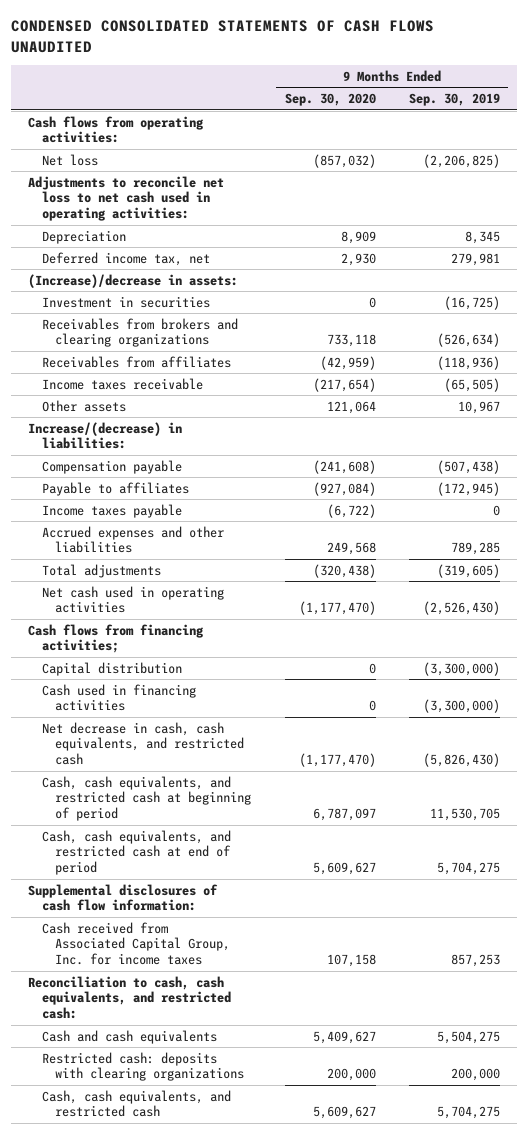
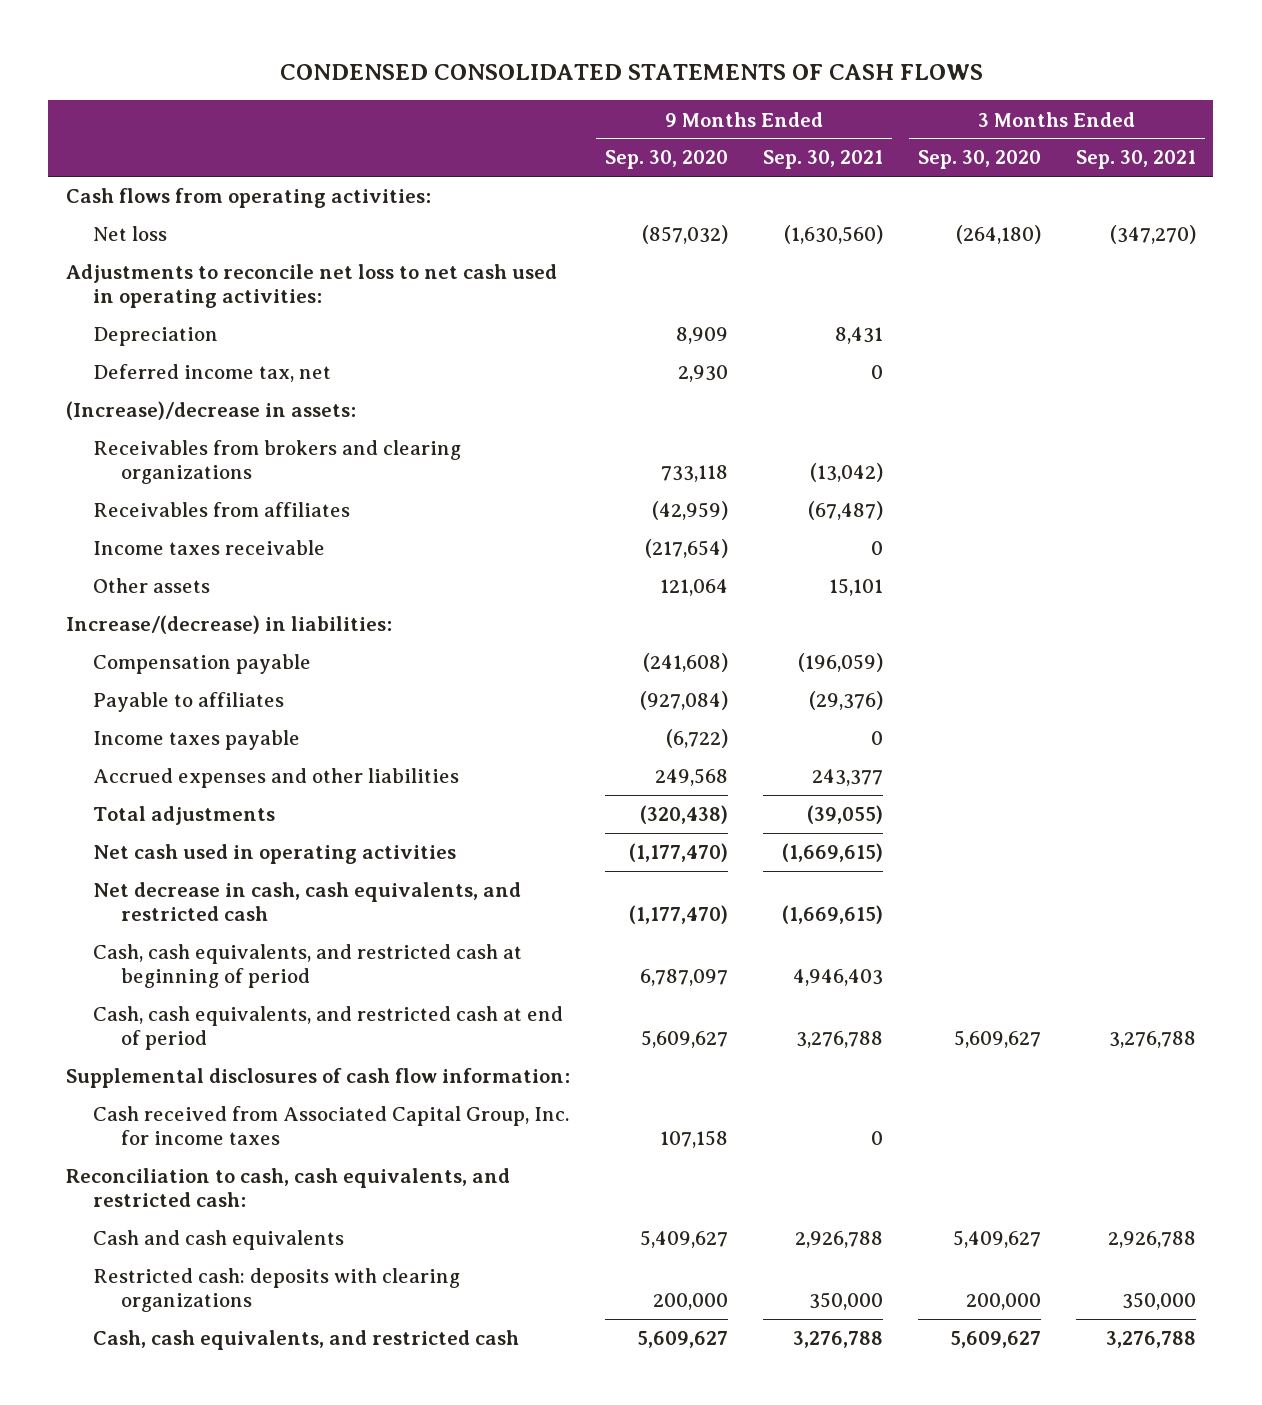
- CONDENSED CONSOLIDATED STATEMENTS OF CASH FLOWS UNAUDITED
+ CONDENSED CONSOLIDATED STATEMENTS OF CASH FLOWS
- | 9 Months Ended Sep. 30, 2020 | 9 Months Ended Sep. 30, 2019
+ | 9 Months Ended Sep. 30, 2020 | 9 Months Ended Sep. 30, 2021 | 3 Months Ended Sep. 30, 2020 | 3 Months Ended Sep. 30, 2021
- Investment in securities | 0 | (16,725)
- Cash flows from financing activities;
- Capital distribution | 0 | (3,300,000)
- Cash used in financing activities | 0 | (3,300,000)

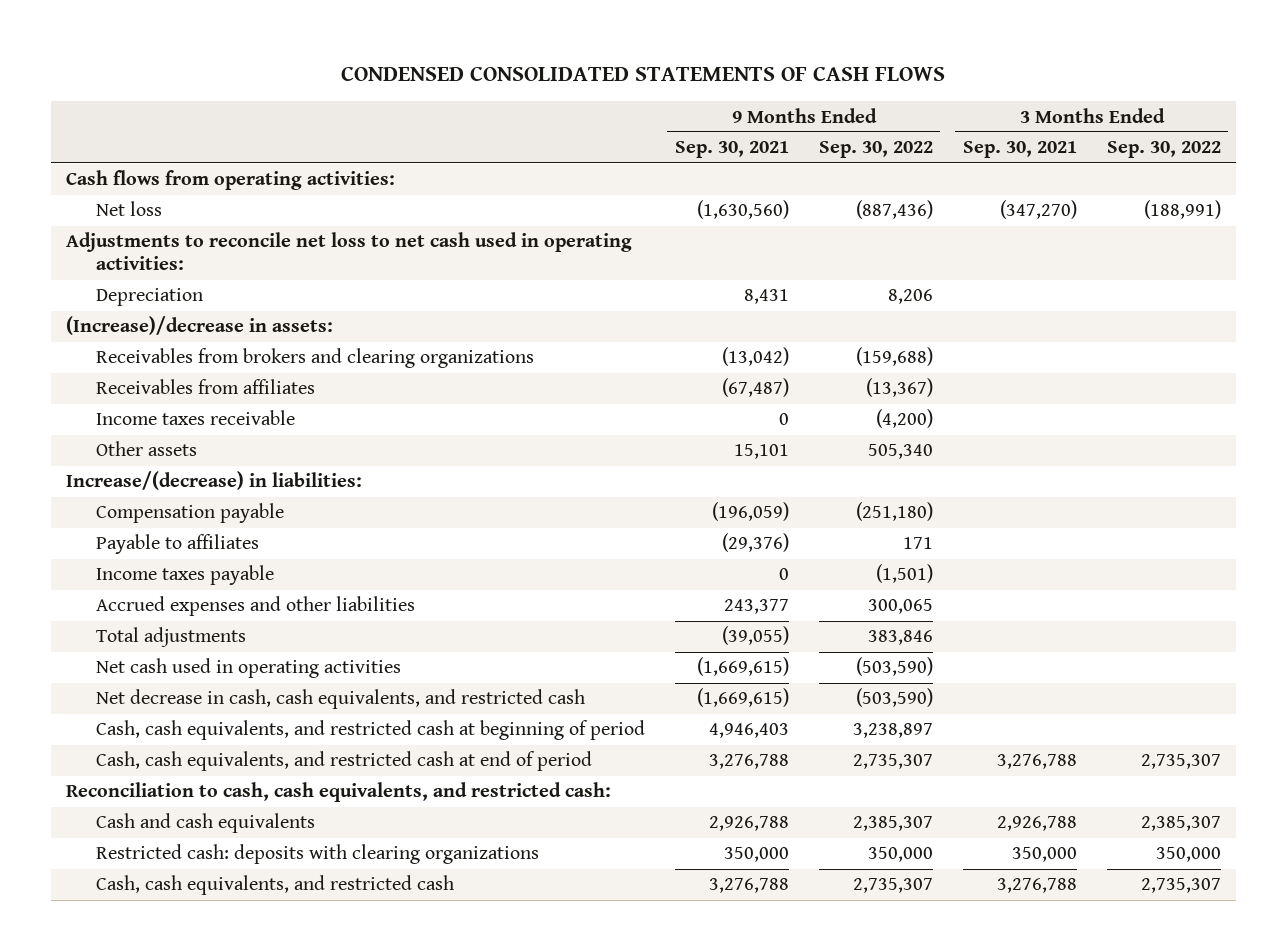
- | 9 Months Ended Sep. 30, 2020 | 9 Months Ended Sep. 30, 2021 | 3 Months Ended Sep. 30, 2020 | 3 Months Ended Sep. 30, 2021
+ | 9 Months Ended Sep. 30, 2021 | 9 Months Ended Sep. 30, 2022 | 3 Months Ended Sep. 30, 2021 | 3 Months Ended Sep. 30, 2022
- Deferred income tax, net | 2,930 | 0 | |
- Supplemental disclosures of cash flow information:
- Cash received from Associated Capital Group, Inc. for income taxes | 107,158 | 0 | |

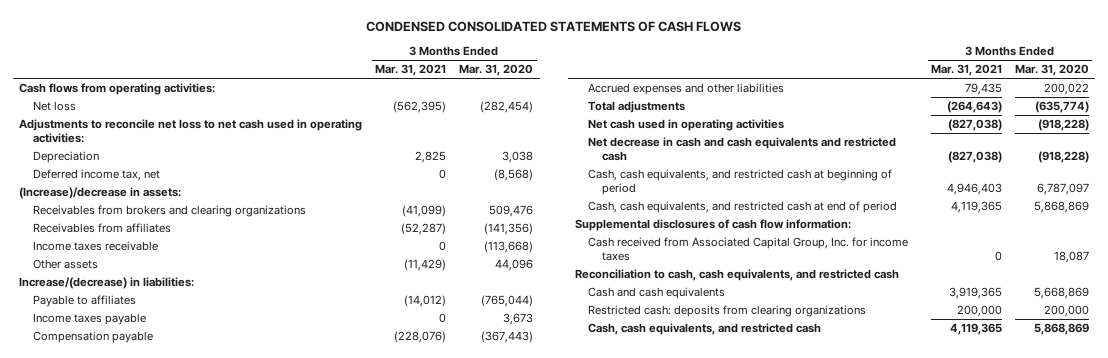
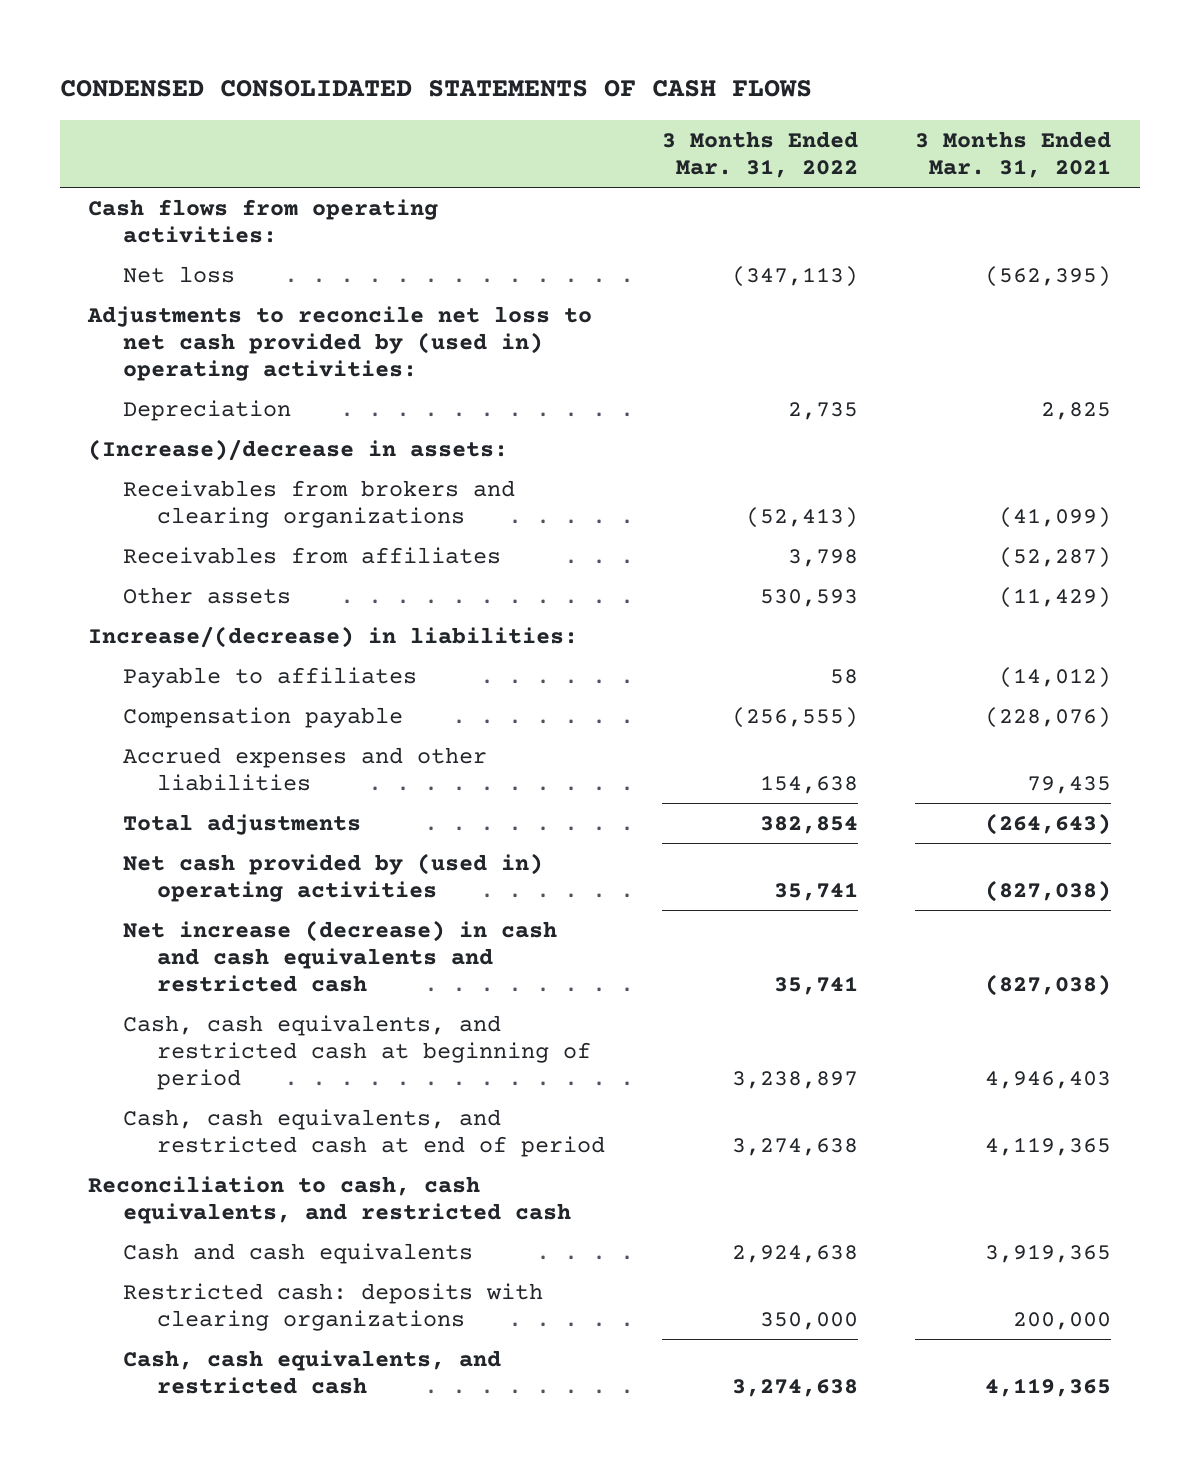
- | 3 Months Ended Mar. 31, 2021 | 3 Months Ended Mar. 31, 2020
+ | 3 Months Ended Mar. 31, 2022 | 3 Months Ended Mar. 31, 2021
- Adjustments to reconcile net loss to net cash used in operating activities:
+ Adjustments to reconcile net loss to net cash provided by (used in) operating activities:
- Deferred income tax, net | 0 | (8,568)
- Income taxes receivable | 0 | (113,668)
- Income taxes payable | 0 | 3,673
- Net cash used in operating activities | (827,038) | (918,228)
- Net decrease in cash and cash equivalents and restricted cash | (827,038) | (918,228)
+ Net cash provided by (used in) operating activities | 35,741 | (827,038)
+ Net increase (decrease) in cash and cash equivalents and restricted cash | 35,741 | (827,038)
- Supplemental disclosures of cash flow information:
- Cash received from Associated Capital Group, Inc. for income taxes | 0 | 18,087
- Restricted cash: deposits from clearing organizations | 200,000 | 200,000
+ Restricted cash: deposits with clearing organizations | 350,000 | 200,000

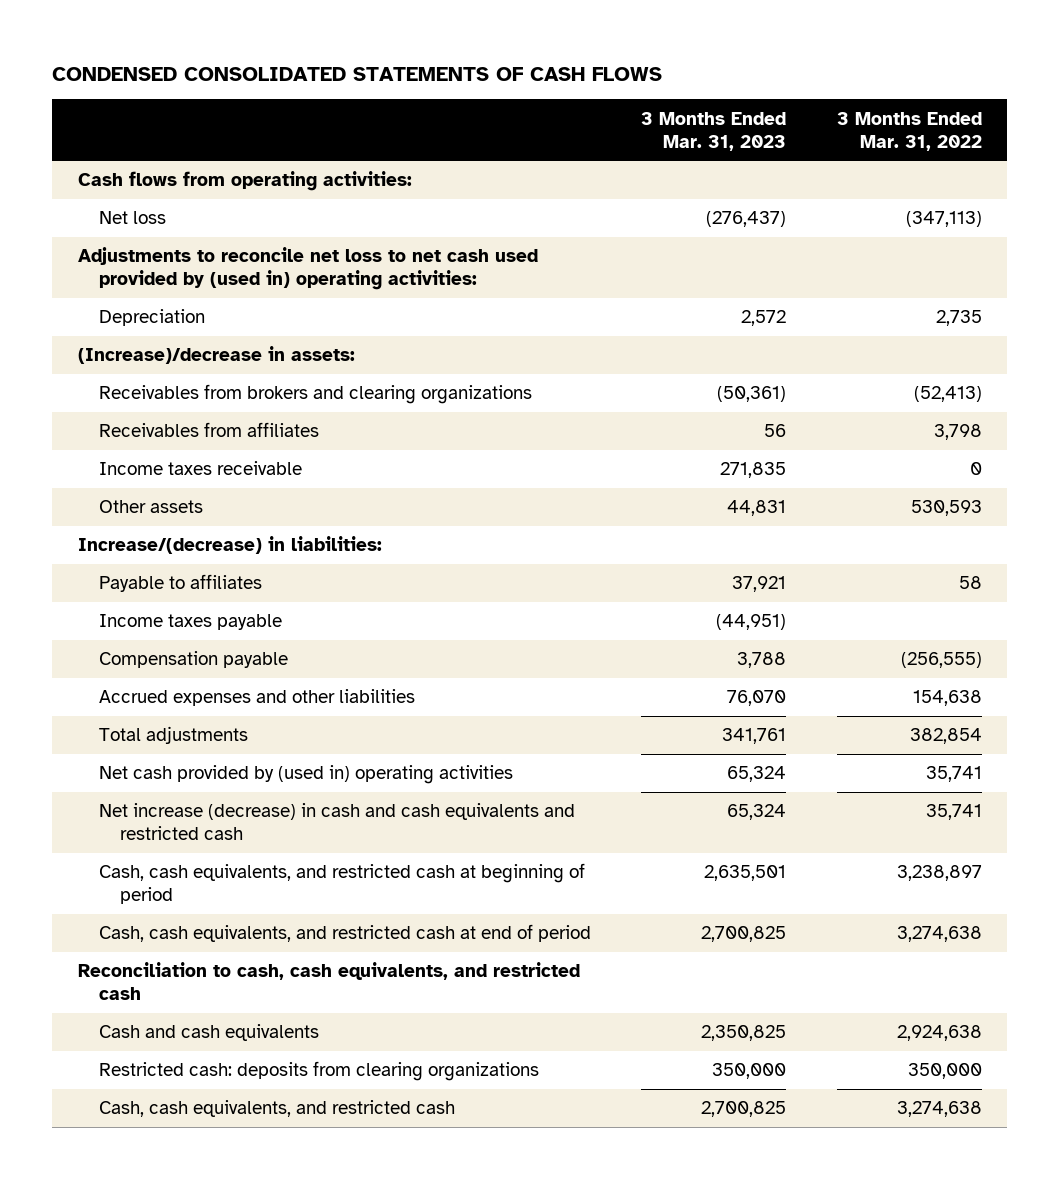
- | 3 Months Ended Mar. 31, 2022 | 3 Months Ended Mar. 31, 2021
+ | 3 Months Ended Mar. 31, 2023 | 3 Months Ended Mar. 31, 2022
- Adjustments to reconcile net loss to net cash provided by (used in) operating activities:
+ Adjustments to reconcile net loss to net cash used provided by (used in) operating activities:
+ Income taxes receivable | 271,835 | 0
+ Income taxes payable | (44,951) |
- Restricted cash: deposits with clearing organizations | 350,000 | 200,000
+ Restricted cash: deposits from clearing organizations | 350,000 | 350,000

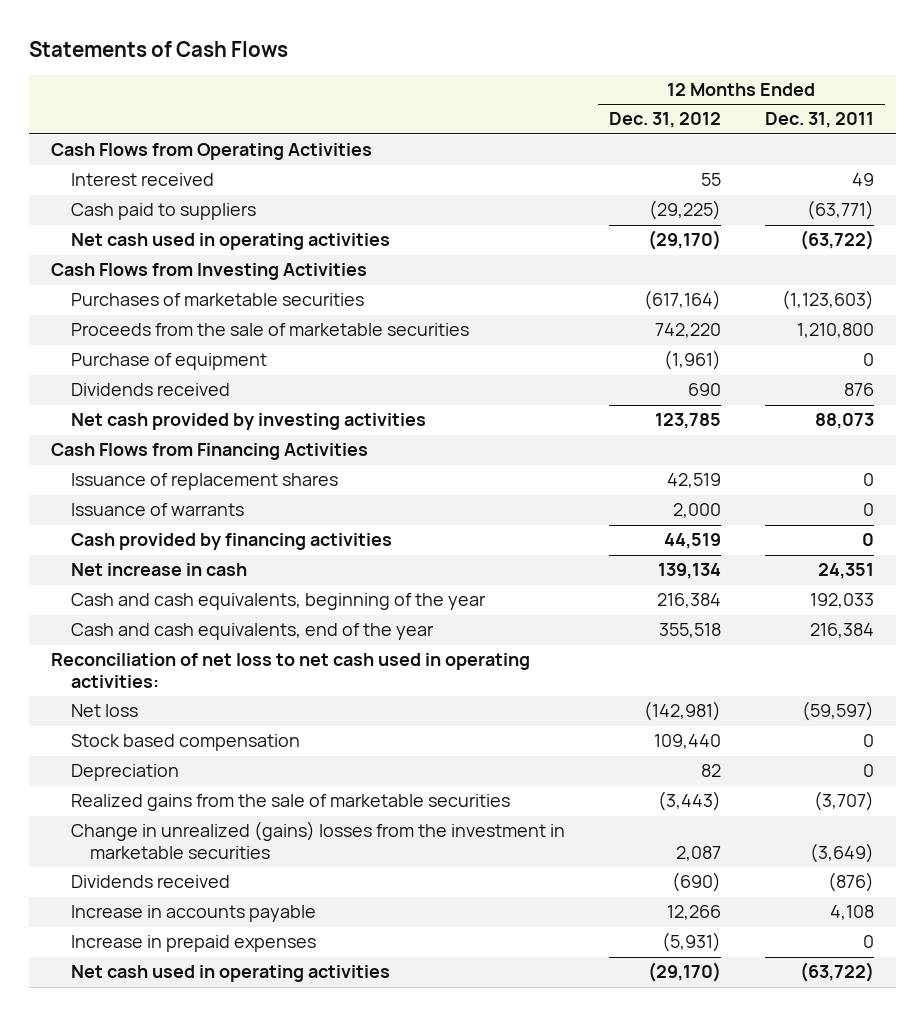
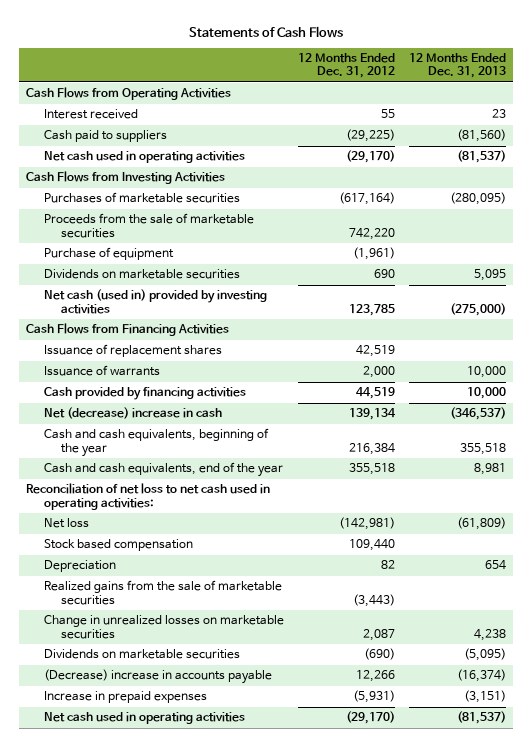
- | 12 Months Ended Dec. 31, 2012 | 12 Months Ended Dec. 31, 2011
+ | 12 Months Ended Dec. 31, 2012 | 12 Months Ended Dec. 31, 2013
- Dividends received | 690 | 876
- Net cash provided by investing activities | 123,785 | 88,073
+ Dividends on marketable securities | 690 | 5,095
+ Net cash (used in) provided by investing activities | 123,785 | (275,000)
- Net increase in cash | 139,134 | 24,351
+ Net (decrease) increase in cash | 139,134 | (346,537)
- Change in unrealized (gains) losses from the investment in marketable securities | 2,087 | (3,649)
- Dividends received | (690) | (876)
- Increase in accounts payable | 12,266 | 4,108
+ Change in unrealized losses on marketable securities | 2,087 | 4,238
+ Dividends on marketable securities | (690) | (5,095)
+ (Decrease) increase in accounts payable | 12,266 | (16,374)

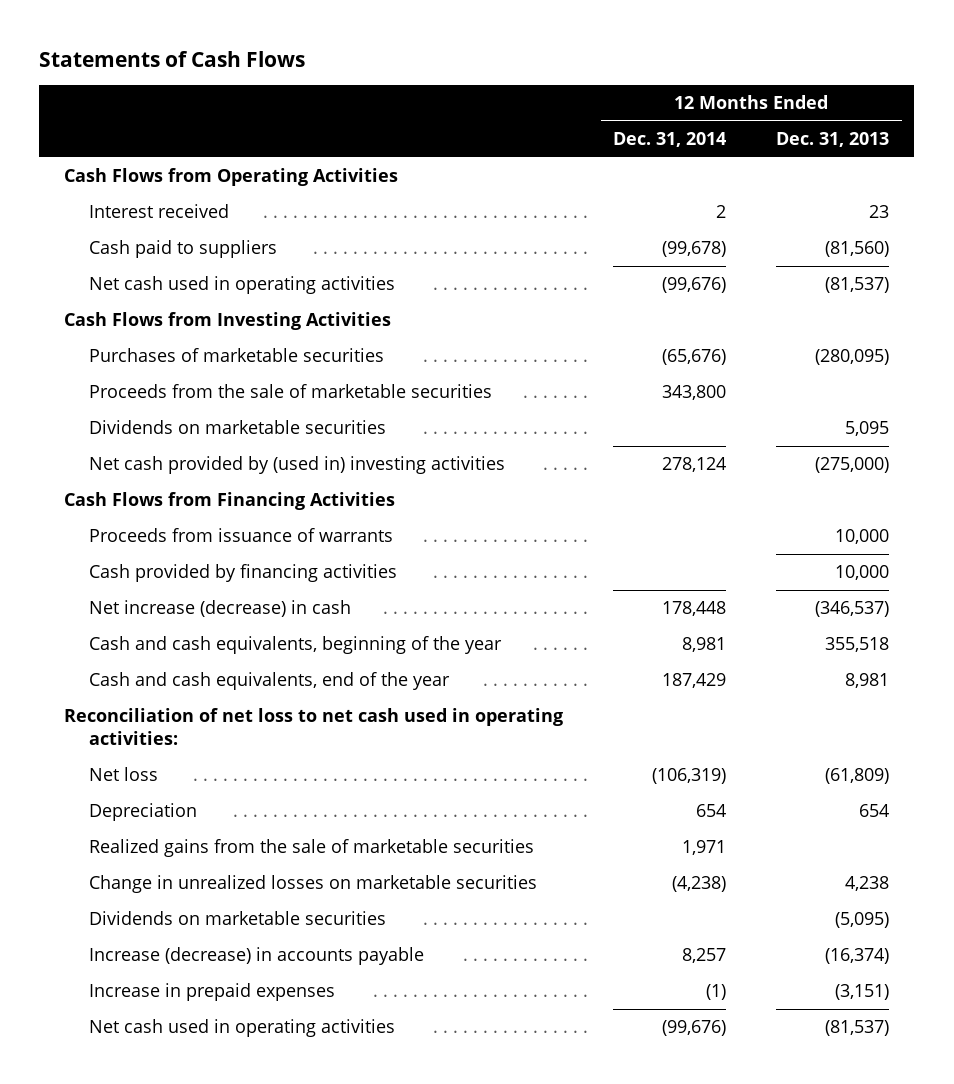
- | 12 Months Ended Dec. 31, 2012 | 12 Months Ended Dec. 31, 2013
+ | 12 Months Ended Dec. 31, 2014 | 12 Months Ended Dec. 31, 2013
- Purchase of equipment | (1,961) |
- Net cash (used in) provided by investing activities | 123,785 | (275,000)
+ Net cash provided by (used in) investing activities | 278,124 | (275,000)
- Issuance of replacement shares | 42,519 |
- Issuance of warrants | 2,000 | 10,000
+ Proceeds from issuance of warrants | | 10,000
- Net (decrease) increase in cash | 139,134 | (346,537)
+ Net increase (decrease) in cash | 178,448 | (346,537)
- Stock based compensation | 109,440 |
- (Decrease) increase in accounts payable | 12,266 | (16,374)
+ Increase (decrease) in accounts payable | 8,257 | (16,374)

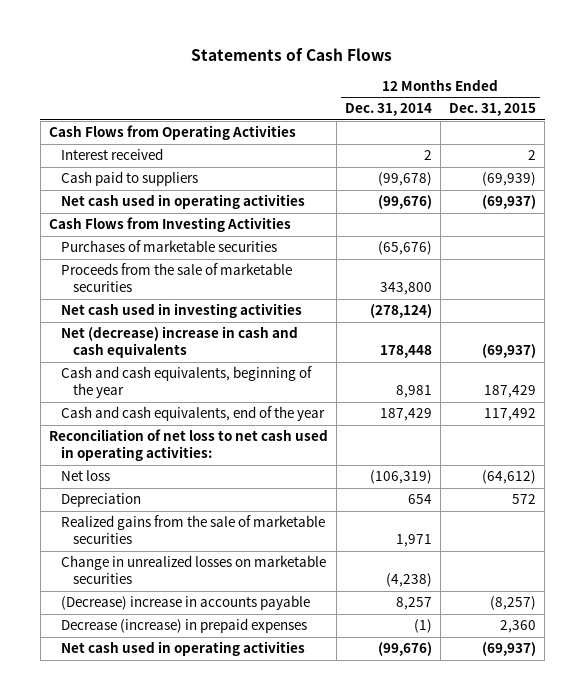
- | 12 Months Ended Dec. 31, 2014 | 12 Months Ended Dec. 31, 2013
+ | 12 Months Ended Dec. 31, 2014 | 12 Months Ended Dec. 31, 2015
- Dividends on marketable securities | | 5,095
- Net cash provided by (used in) investing activities | 278,124 | (275,000)
- Cash Flows from Financing Activities
- Proceeds from issuance of warrants | | 10,000
- Cash provided by financing activities | | 10,000
- Net increase (decrease) in cash | 178,448 | (346,537)
+ Net cash used in investing activities | (278,124) |
+ Net (decrease) increase in cash and cash equivalents | 178,448 | (69,937)
- Dividends on marketable securities | | (5,095)
- Increase (decrease) in accounts payable | 8,257 | (16,374)
- Increase in prepaid expenses | (1) | (3,151)
+ (Decrease) increase in accounts payable | 8,257 | (8,257)
+ Decrease (increase) in prepaid expenses | (1) | 2,360

